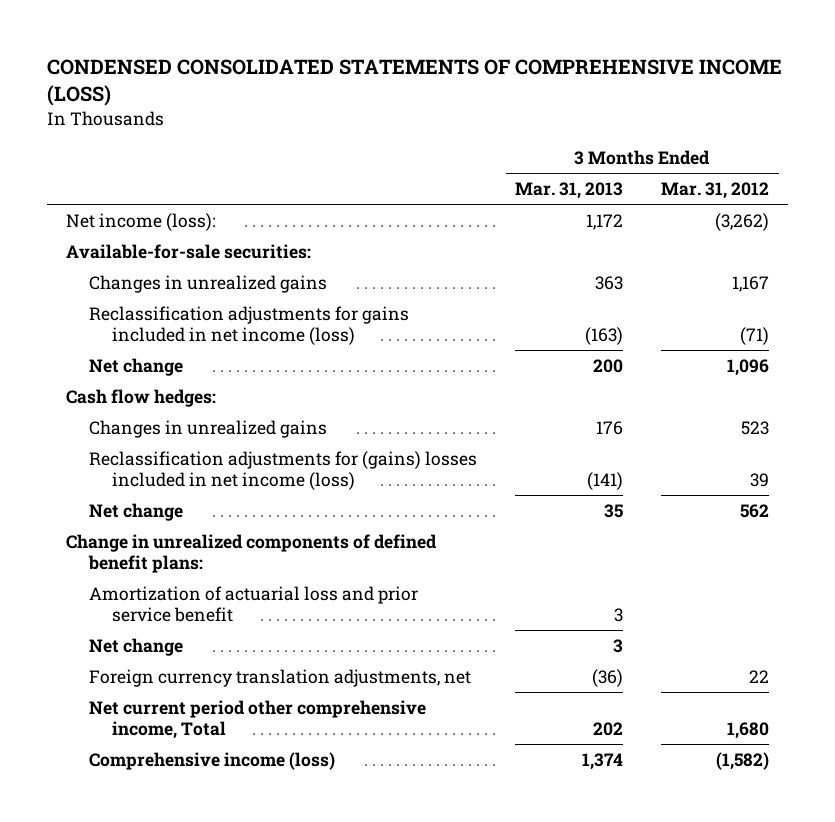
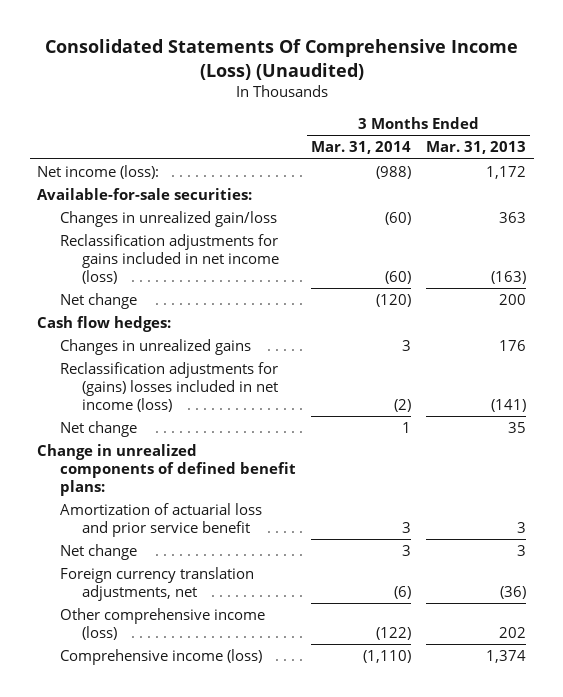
- CONDENSED CONSOLIDATED STATEMENTS OF COMPREHENSIVE INCOME (LOSS)
+ Consolidated Statements Of Comprehensive Income (Loss) (Unaudited)
- | 3 Months Ended Mar. 31, 2013 | 3 Months Ended Mar. 31, 2012
+ | 3 Months Ended Mar. 31, 2014 | 3 Months Ended Mar. 31, 2013
- Changes in unrealized gains | 363 | 1,167
+ Changes in unrealized gain/loss | (60) | 363
- Net current period other comprehensive income, Total | 202 | 1,680
+ Other comprehensive income (loss) | (122) | 202

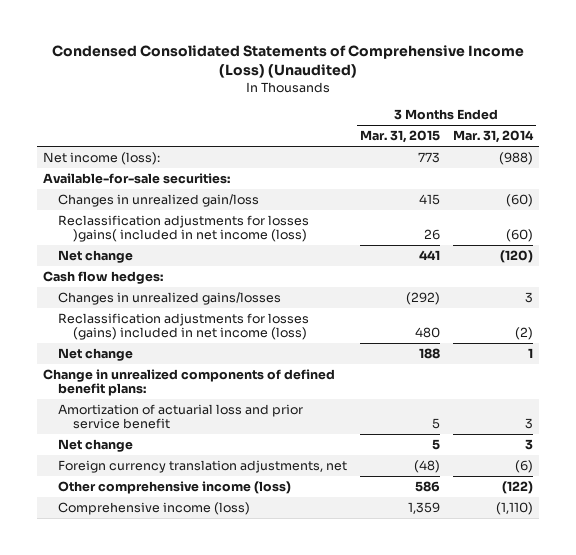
- Consolidated Statements Of Comprehensive Income (Loss) (Unaudited)
+ Condensed Consolidated Statements of Comprehensive Income (Loss) (Unaudited)
- | 3 Months Ended Mar. 31, 2014 | 3 Months Ended Mar. 31, 2013
+ | 3 Months Ended Mar. 31, 2015 | 3 Months Ended Mar. 31, 2014
- Reclassification adjustments for gains included in net income (loss) | (60) | (163)
+ Reclassification adjustments for losses )gains( included in net income (loss) | 26 | (60)
- Changes in unrealized gains | 3 | 176
- Reclassification adjustments for (gains) losses included in net income (loss) | (2) | (141)
+ Changes in unrealized gains/losses | (292) | 3
+ Reclassification adjustments for losses (gains) included in net income (loss) | 480 | (2)

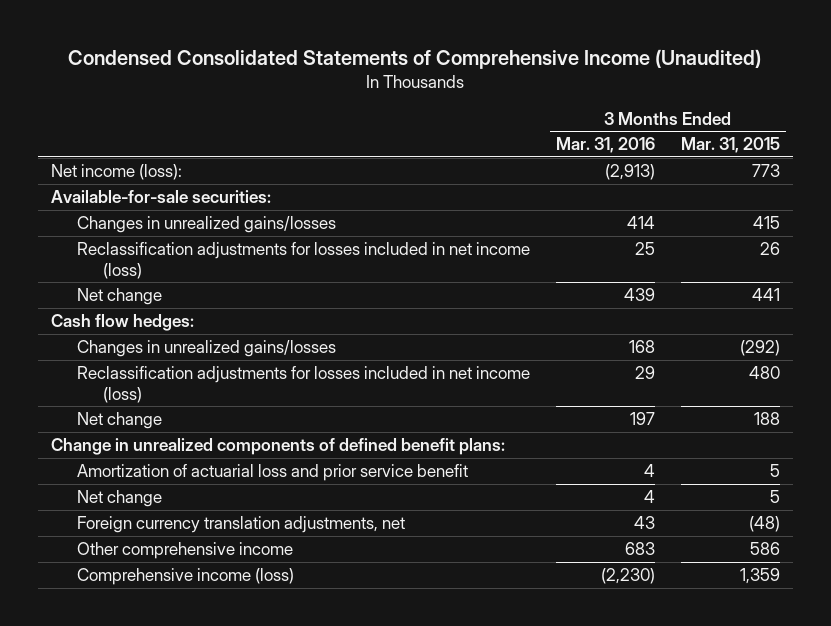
- Condensed Consolidated Statements of Comprehensive Income (Loss) (Unaudited)
+ Condensed Consolidated Statements of Comprehensive Income (Unaudited)
- | 3 Months Ended Mar. 31, 2015 | 3 Months Ended Mar. 31, 2014
+ | 3 Months Ended Mar. 31, 2016 | 3 Months Ended Mar. 31, 2015
- Changes in unrealized gain/loss | 415 | (60)
- Reclassification adjustments for losses )gains( included in net income (loss) | 26 | (60)
+ Changes in unrealized gains/losses | 414 | 415
+ Reclassification adjustments for losses included in net income (loss) | 25 | 26
- Reclassification adjustments for losses (gains) included in net income (loss) | 480 | (2)
+ Reclassification adjustments for losses included in net income (loss) | 29 | 480
- Other comprehensive income (loss) | 586 | (122)
+ Other comprehensive income | 683 | 586

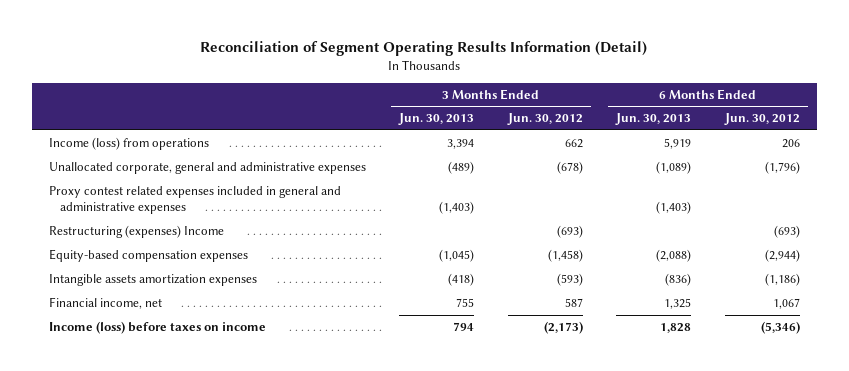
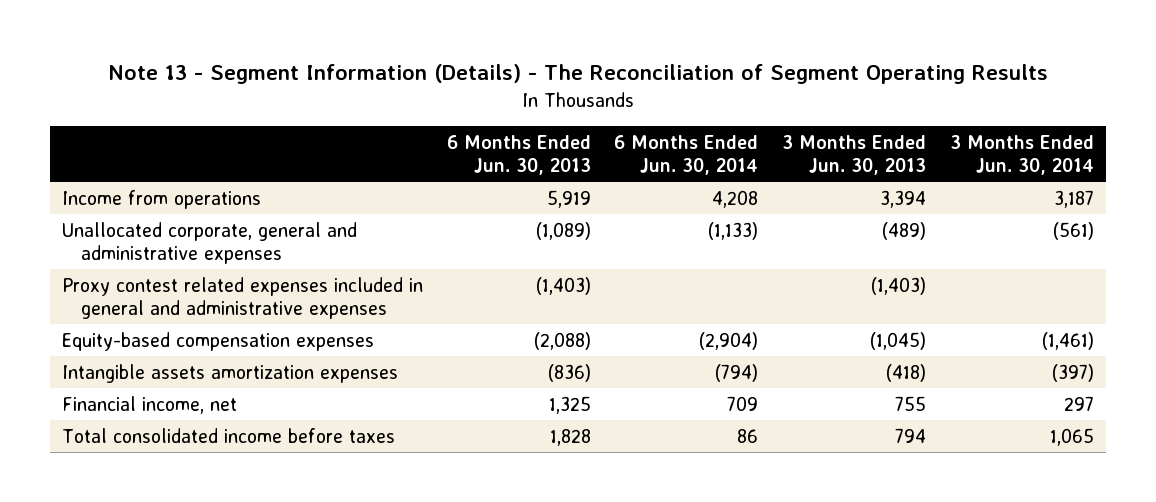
- Reconciliation of Segment Operating Results Information (Detail)
+ Note 13 - Segment Information (Details) - The Reconciliation of Segment Operating Results
- | 3 Months Ended Jun. 30, 2013 | 3 Months Ended Jun. 30, 2012 | 6 Months Ended Jun. 30, 2013 | 6 Months Ended Jun. 30, 2012
+ | 6 Months Ended Jun. 30, 2013 | 6 Months Ended Jun. 30, 2014 | 3 Months Ended Jun. 30, 2013 | 3 Months Ended Jun. 30, 2014
- Income (loss) from operations | 3,394 | 662 | 5,919 | 206
+ Income from operations | 5,919 | 4,208 | 3,394 | 3,187
- Restructuring (expenses) Income | | (693) | | (693)
- Income (loss) before taxes on income | 794 | (2,173) | 1,828 | (5,346)
+ Total consolidated income before taxes | 1,828 | 86 | 794 | 1,065

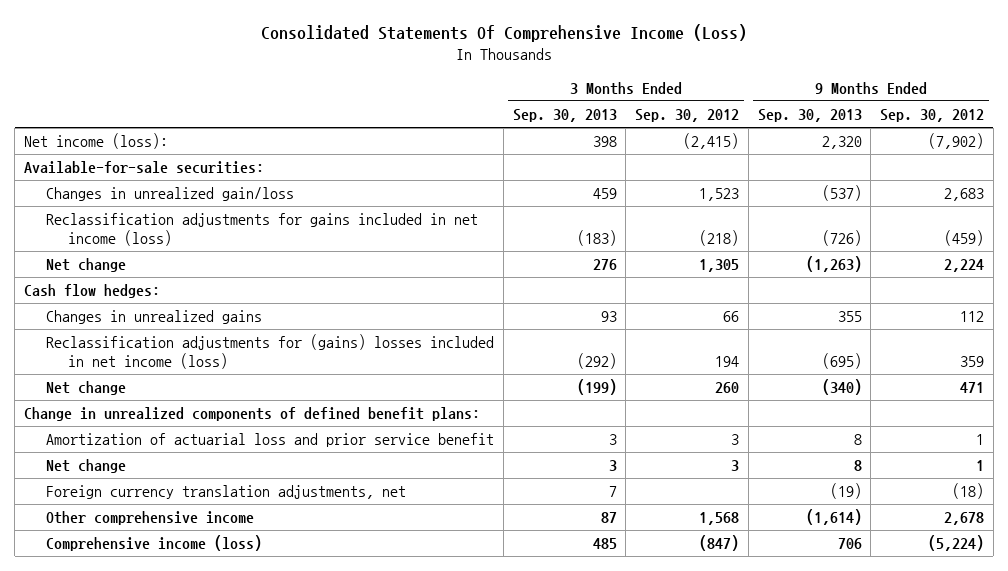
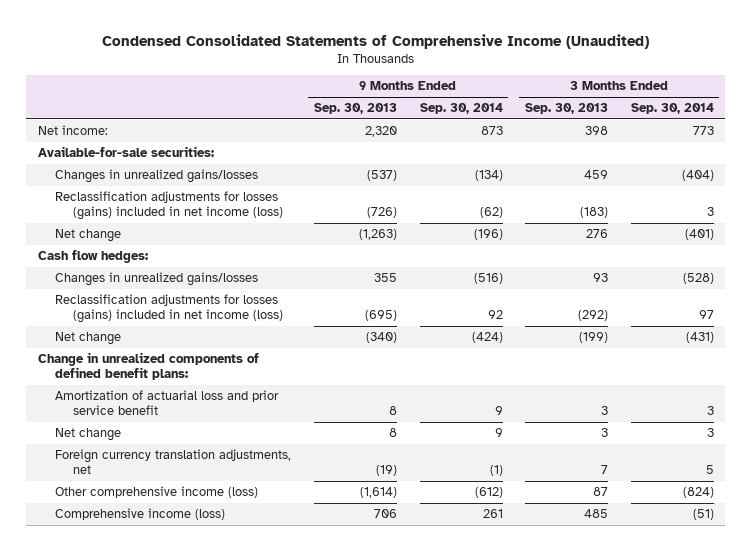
- Consolidated Statements Of Comprehensive Income (Loss)
+ Condensed Consolidated Statements of Comprehensive Income (Unaudited)
- | 3 Months Ended Sep. 30, 2013 | 3 Months Ended Sep. 30, 2012 | 9 Months Ended Sep. 30, 2013 | 9 Months Ended Sep. 30, 2012
+ | 9 Months Ended Sep. 30, 2013 | 9 Months Ended Sep. 30, 2014 | 3 Months Ended Sep. 30, 2013 | 3 Months Ended Sep. 30, 2014
- Net income (loss): | 398 | (2,415) | 2,320 | (7,902)
+ Net income: | 2,320 | 873 | 398 | 773
- Changes in unrealized gain/loss | 459 | 1,523 | (537) | 2,683
- Reclassification adjustments for gains included in net income (loss) | (183) | (218) | (726) | (459)
+ Changes in unrealized gains/losses | (537) | (134) | 459 | (404)
+ Reclassification adjustments for losses (gains) included in net income (loss) | (726) | (62) | (183) | 3
- Changes in unrealized gains | 93 | 66 | 355 | 112
- Reclassification adjustments for (gains) losses included in net income (loss) | (292) | 194 | (695) | 359
+ Changes in unrealized gains/losses | 355 | (516) | 93 | (528)
+ Reclassification adjustments for losses (gains) included in net income (loss) | (695) | 92 | (292) | 97
- Other comprehensive income | 87 | 1,568 | (1,614) | 2,678
+ Other comprehensive income (loss) | (1,614) | (612) | 87 | (824)

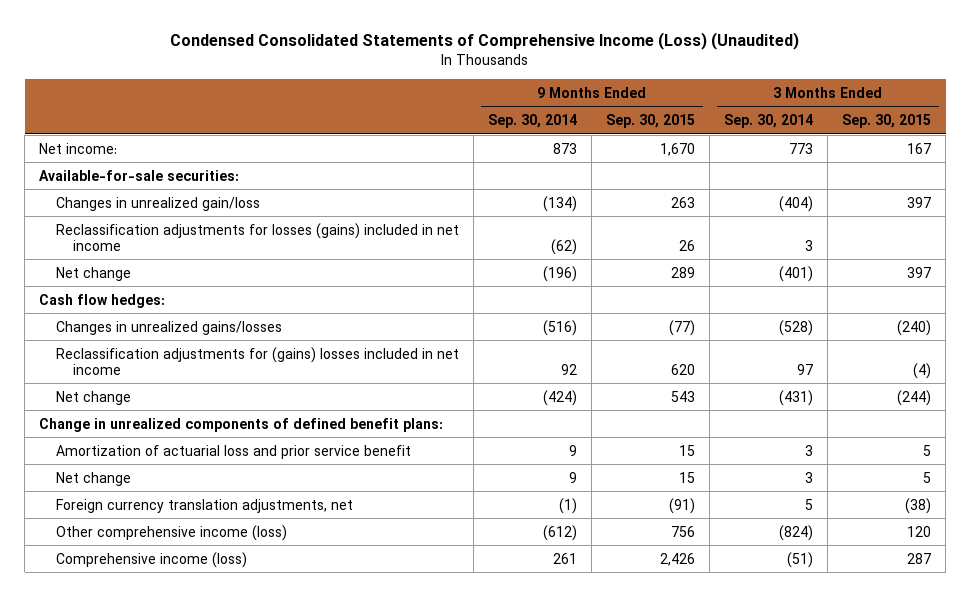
- Condensed Consolidated Statements of Comprehensive Income (Unaudited)
+ Condensed Consolidated Statements of Comprehensive Income (Loss) (Unaudited)
- | 9 Months Ended Sep. 30, 2013 | 9 Months Ended Sep. 30, 2014 | 3 Months Ended Sep. 30, 2013 | 3 Months Ended Sep. 30, 2014
+ | 9 Months Ended Sep. 30, 2014 | 9 Months Ended Sep. 30, 2015 | 3 Months Ended Sep. 30, 2014 | 3 Months Ended Sep. 30, 2015
- Changes in unrealized gains/losses | (537) | (134) | 459 | (404)
- Reclassification adjustments for losses (gains) included in net income (loss) | (726) | (62) | (183) | 3
+ Changes in unrealized gain/loss | (134) | 263 | (404) | 397
+ Reclassification adjustments for losses (gains) included in net income | (62) | 26 | 3 |
- Reclassification adjustments for losses (gains) included in net income (loss) | (695) | 92 | (292) | 97
+ Reclassification adjustments for (gains) losses included in net income | 92 | 620 | 97 | (4)

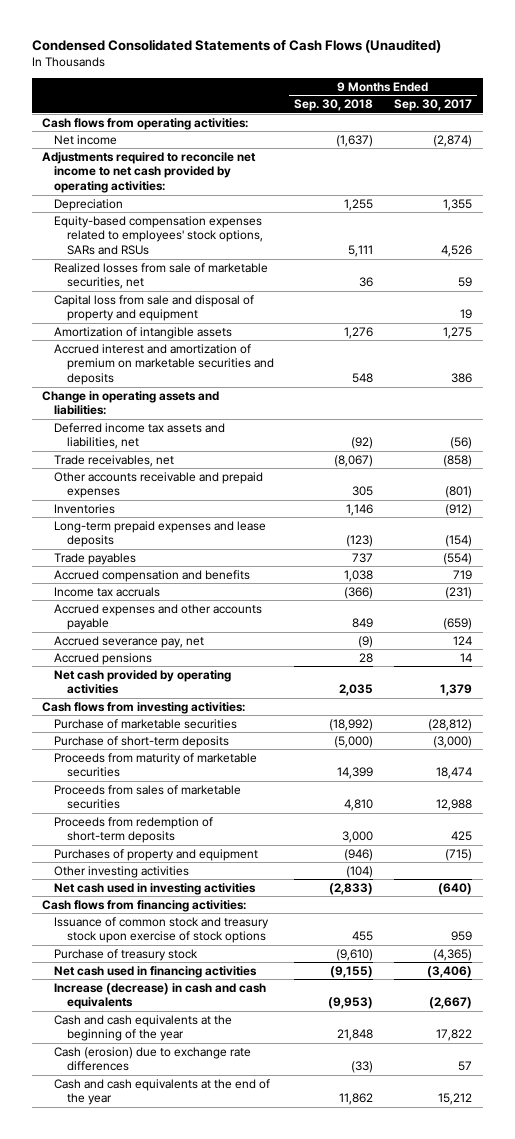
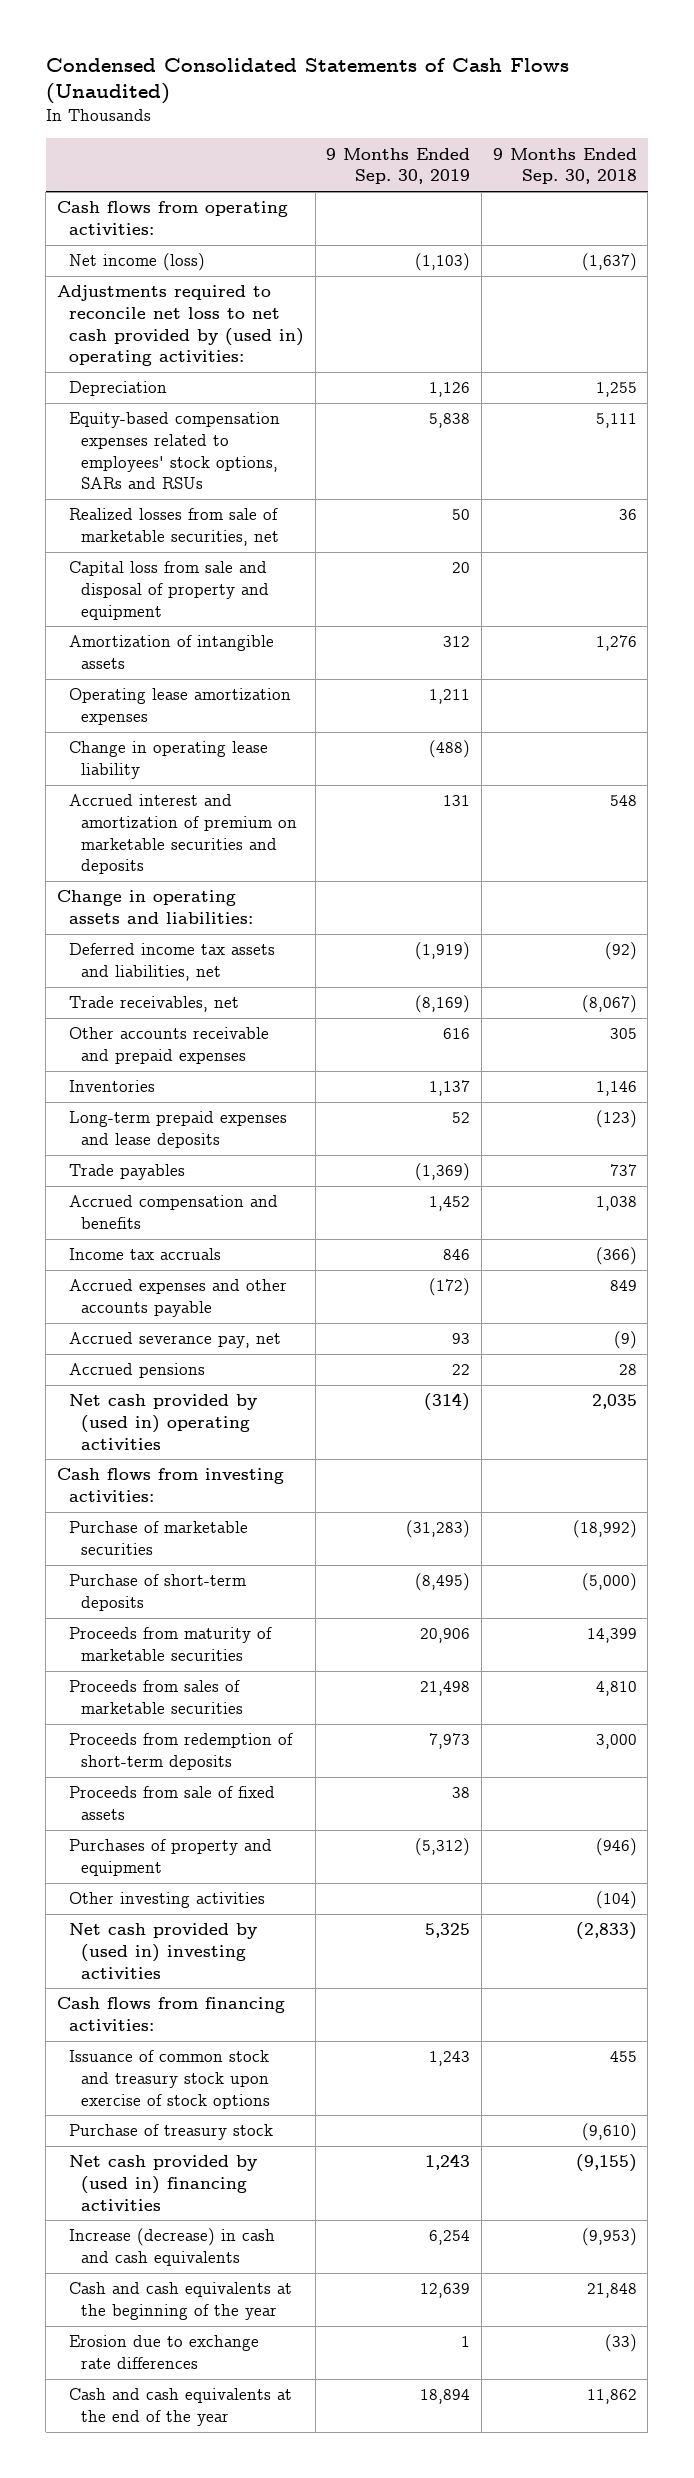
- | 9 Months Ended Sep. 30, 2018 | 9 Months Ended Sep. 30, 2017
+ | 9 Months Ended Sep. 30, 2019 | 9 Months Ended Sep. 30, 2018
- Net income | (1,637) | (2,874)
- Adjustments required to reconcile net income to net cash provided by operating activities:
+ Net income (loss) | (1,103) | (1,637)
+ Adjustments required to reconcile net loss to net cash provided by (used in) operating activities:
+ Operating lease amortization expenses | 1,211 |
+ Change in operating lease liability | (488) |
- Net cash provided by operating activities | 2,035 | 1,379
+ Net cash provided by (used in) operating activities | (314) | 2,035
+ Proceeds from sale of fixed assets | 38 |
- Net cash used in investing activities | (2,833) | (640)
+ Net cash provided by (used in) investing activities | 5,325 | (2,833)
- Net cash used in financing activities | (9,155) | (3,406)
+ Net cash provided by (used in) financing activities | 1,243 | (9,155)
- Cash (erosion) due to exchange rate differences | (33) | 57
+ Erosion due to exchange rate differences | 1 | (33)

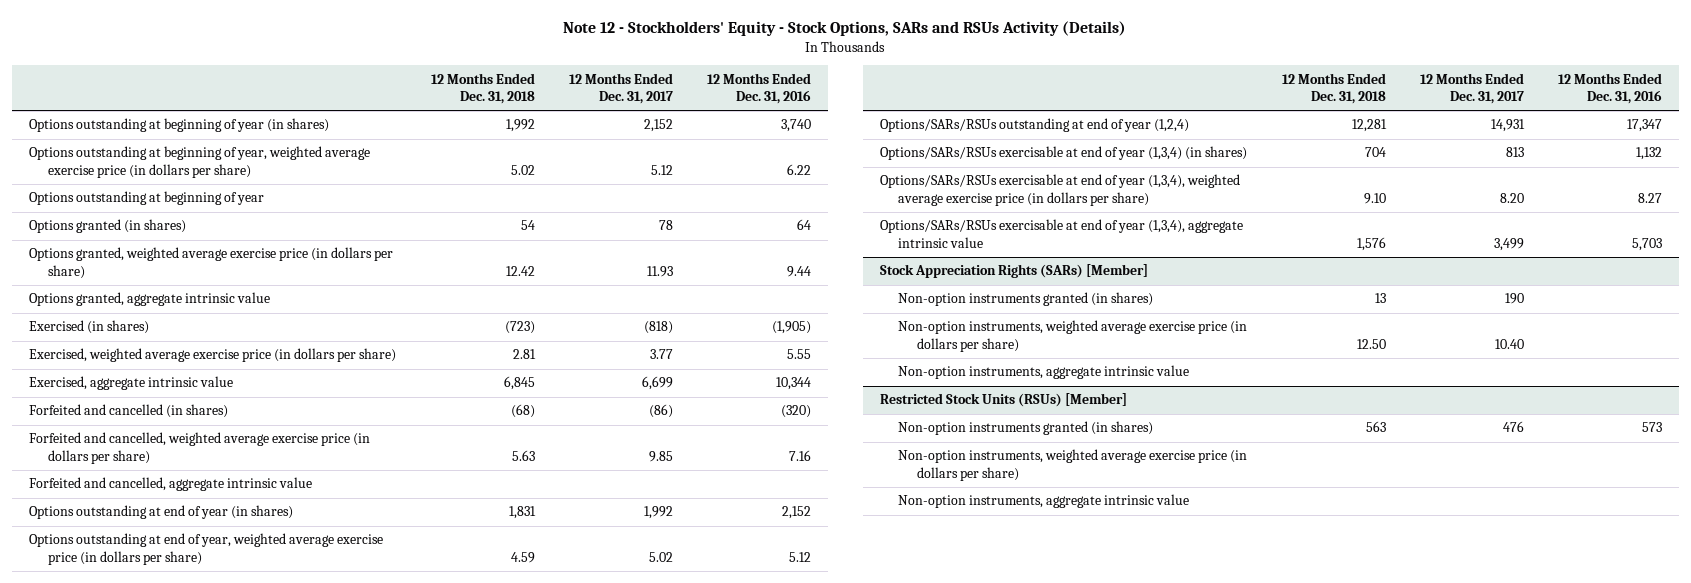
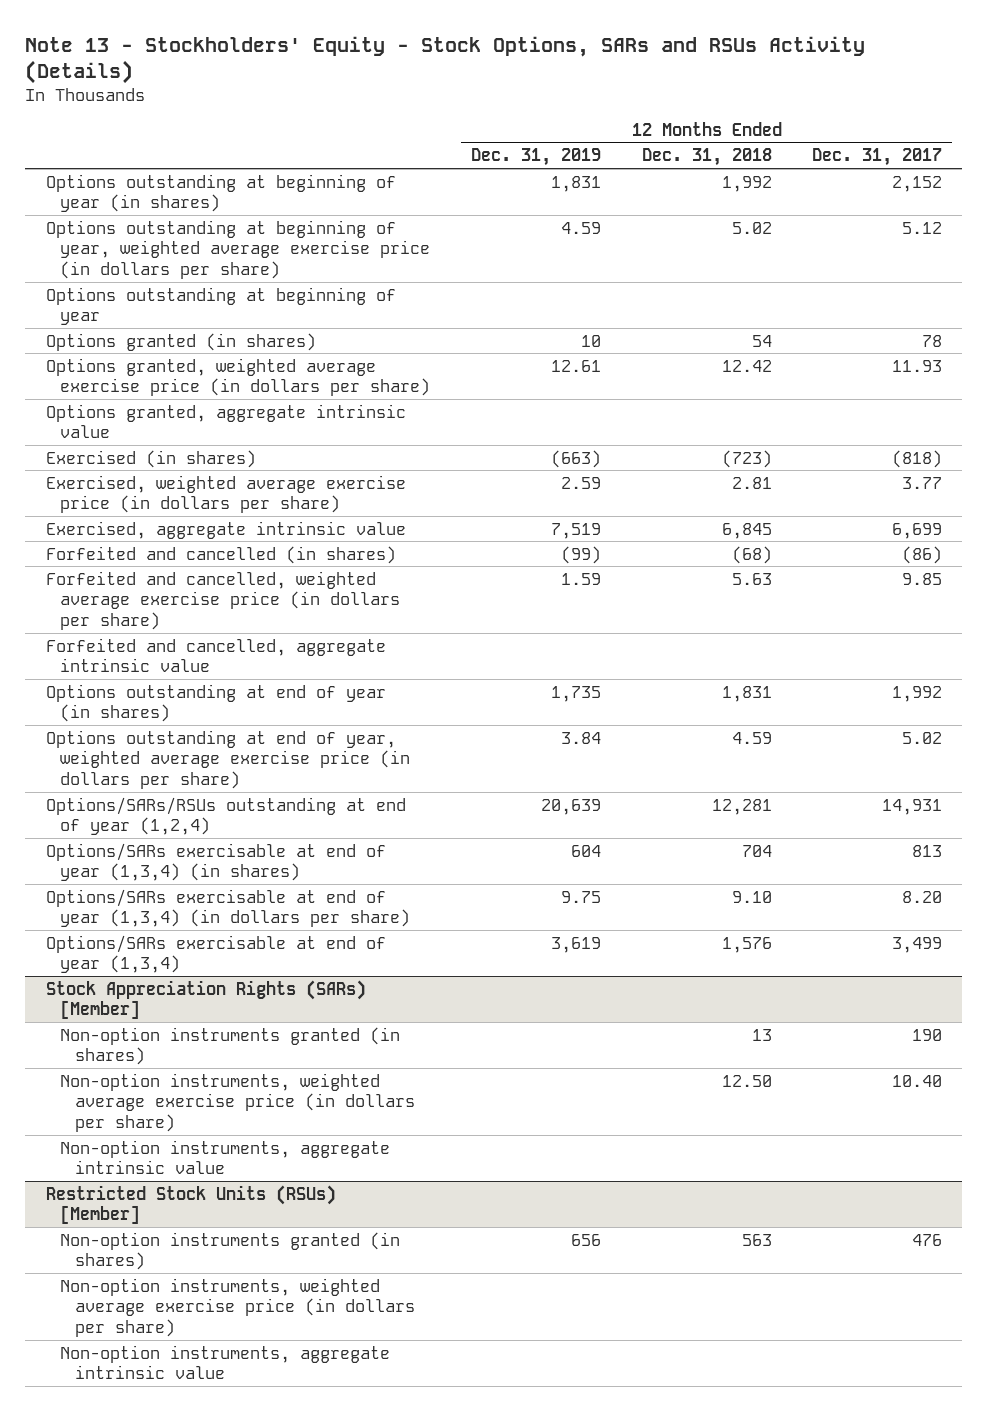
- Note 12 - Stockholders' Equity - Stock Options, SARs and RSUs Activity (Details)
+ Note 13 - Stockholders' Equity - Stock Options, SARs and RSUs Activity (Details)
- | 12 Months Ended Dec. 31, 2018 | 12 Months Ended Dec. 31, 2017 | 12 Months Ended Dec. 31, 2016
+ | 12 Months Ended Dec. 31, 2019 | 12 Months Ended Dec. 31, 2018 | 12 Months Ended Dec. 31, 2017
- Options/SARs/RSUs exercisable at end of year (1,3,4) (in shares) | 704 | 813 | 1,132
- Options/SARs/RSUs exercisable at end of year (1,3,4), weighted average exercise price (in dollars per share) | 9.10 | 8.20 | 8.27
- Options/SARs/RSUs exercisable at end of year (1,3,4), aggregate intrinsic value | 1,576 | 3,499 | 5,703
+ Options/SARs exercisable at end of year (1,3,4) (in shares) | 604 | 704 | 813
+ Options/SARs exercisable at end of year (1,3,4) (in dollars per share) | 9.75 | 9.10 | 8.20
+ Options/SARs exercisable at end of year (1,3,4) | 3,619 | 1,576 | 3,499

